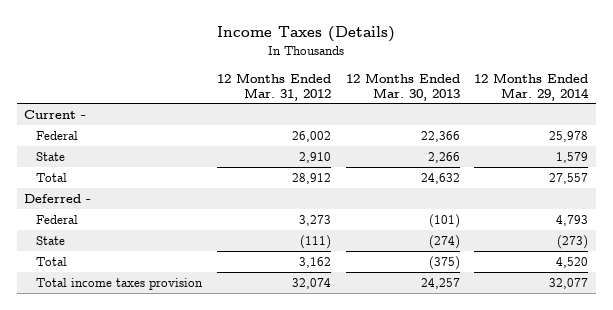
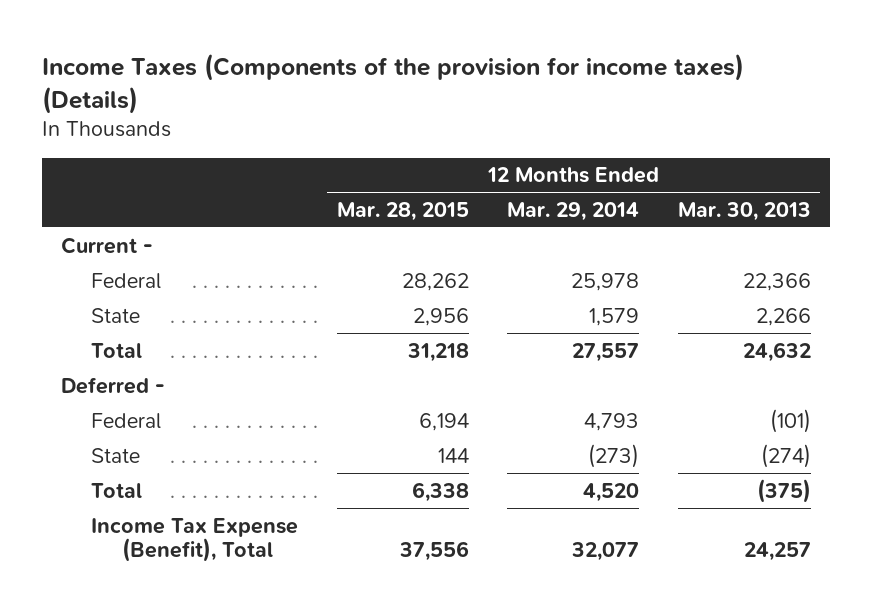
- Income Taxes (Details)
+ Income Taxes (Components of the provision for income taxes) (Details)
- | 12 Months Ended Mar. 31, 2012 | 12 Months Ended Mar. 30, 2013 | 12 Months Ended Mar. 29, 2014
+ | 12 Months Ended Mar. 28, 2015 | 12 Months Ended Mar. 29, 2014 | 12 Months Ended Mar. 30, 2013
- Total income taxes provision | 32,074 | 24,257 | 32,077
+ Income Tax Expense (Benefit), Total | 37,556 | 32,077 | 24,257

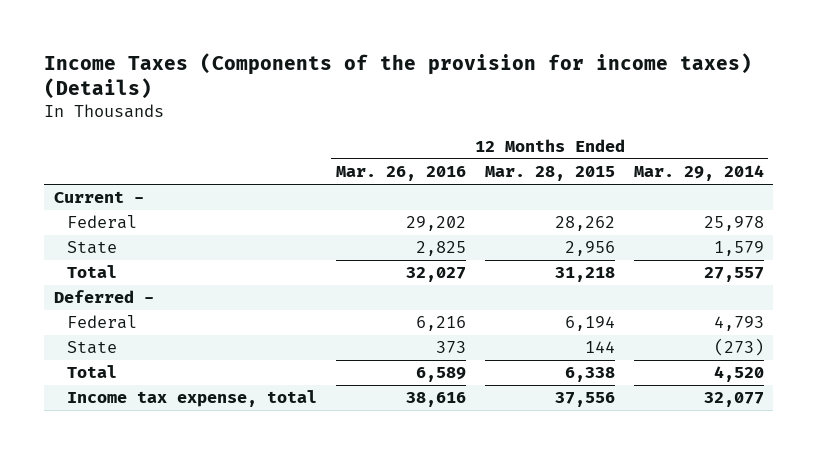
- | 12 Months Ended Mar. 28, 2015 | 12 Months Ended Mar. 29, 2014 | 12 Months Ended Mar. 30, 2013
+ | 12 Months Ended Mar. 26, 2016 | 12 Months Ended Mar. 28, 2015 | 12 Months Ended Mar. 29, 2014
- Income Tax Expense (Benefit), Total | 37,556 | 32,077 | 24,257
+ Income tax expense, total | 38,616 | 37,556 | 32,077

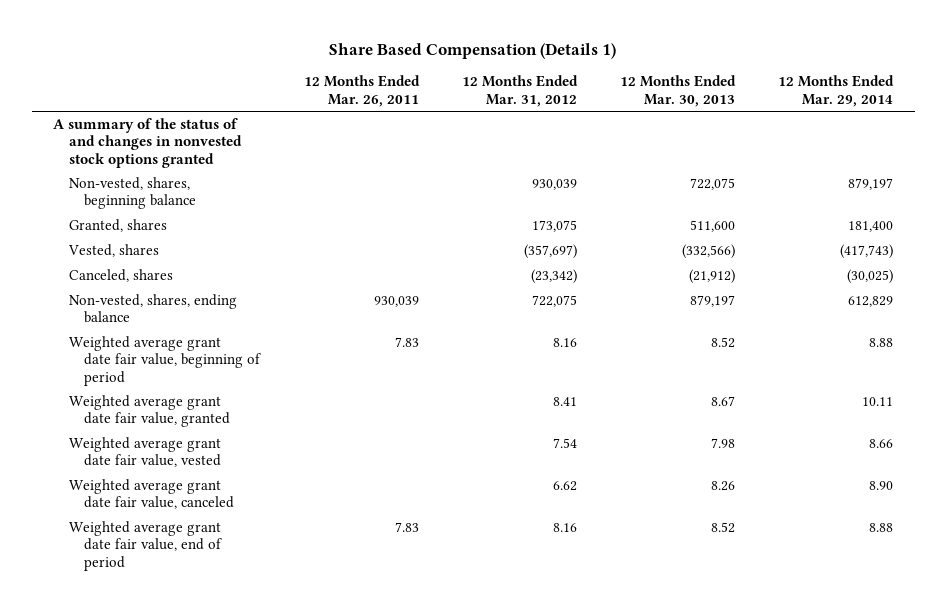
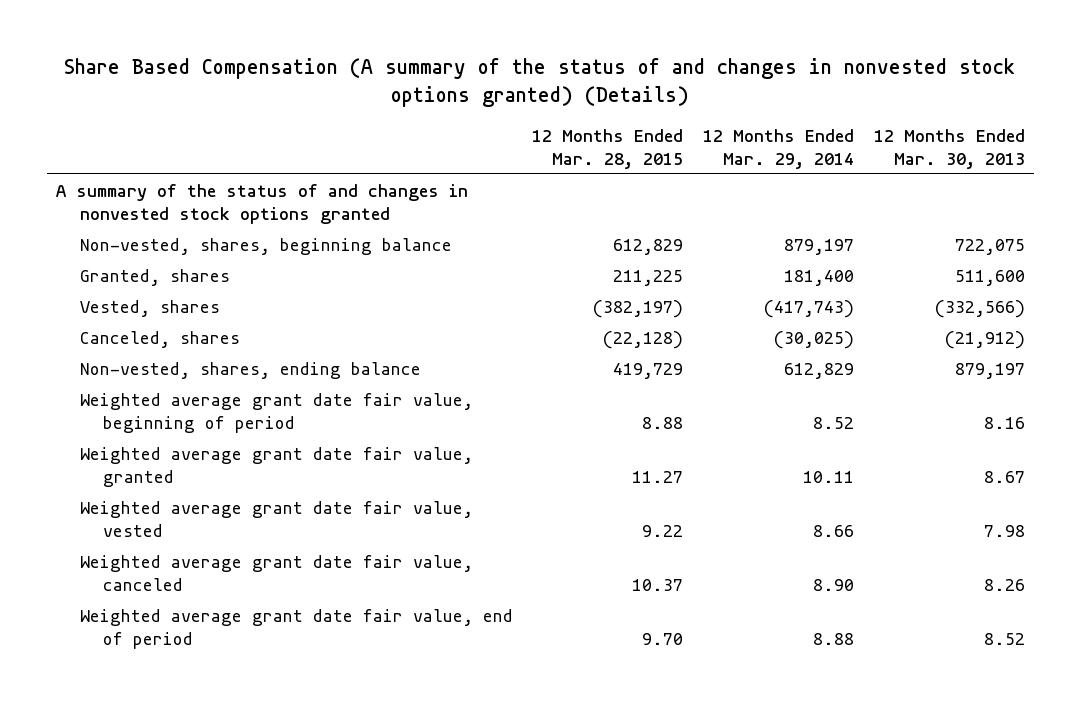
- Share Based Compensation (Details 1)
+ Share Based Compensation (A summary of the status of and changes in nonvested stock options granted) (Details)
- | 12 Months Ended Mar. 26, 2011 | 12 Months Ended Mar. 31, 2012 | 12 Months Ended Mar. 30, 2013 | 12 Months Ended Mar. 29, 2014
+ | 12 Months Ended Mar. 28, 2015 | 12 Months Ended Mar. 29, 2014 | 12 Months Ended Mar. 30, 2013
- Weighted average grant date fair value, beginning of period | 7.83 | 8.16 | 8.52 | 8.88
+ Weighted average grant date fair value, beginning of period | 8.88 | 8.52 | 8.16

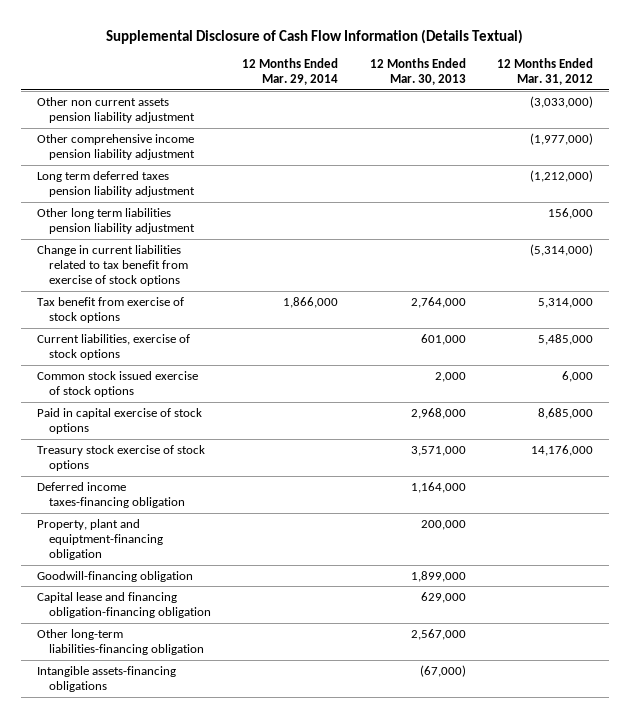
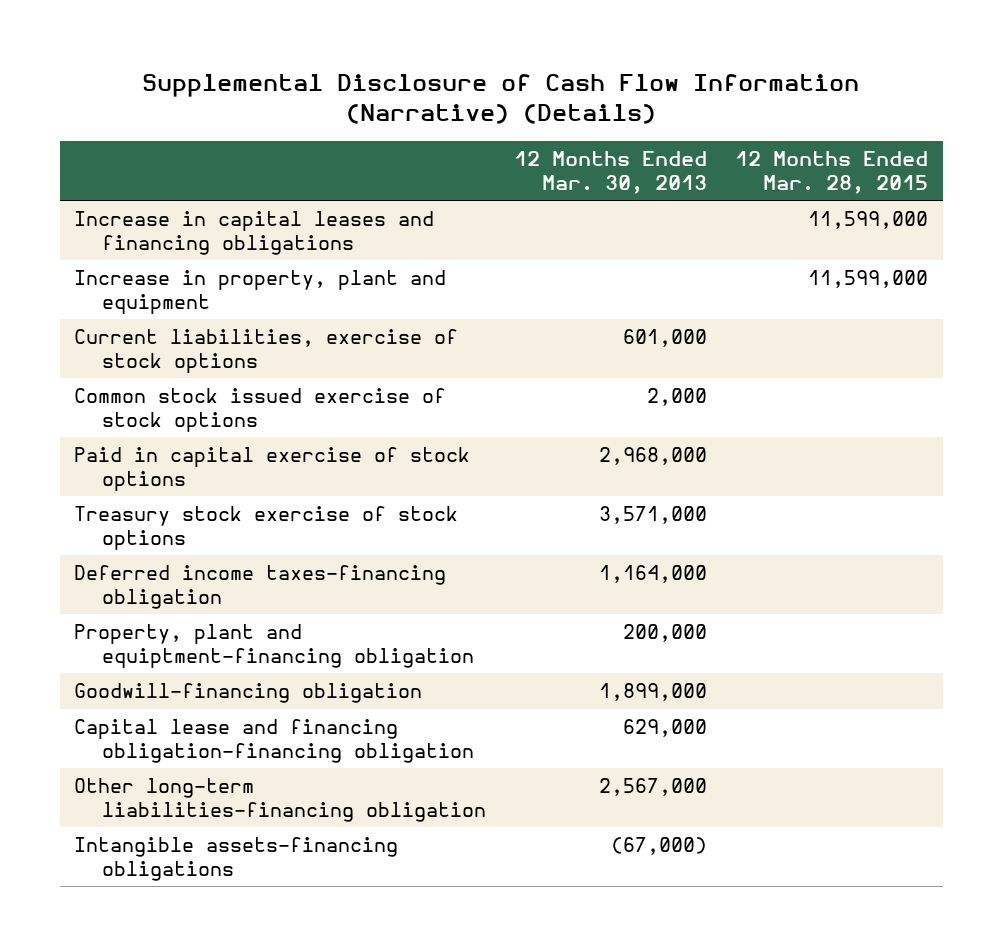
- Supplemental Disclosure of Cash Flow Information (Details Textual)
+ Supplemental Disclosure of Cash Flow Information (Narrative) (Details)
- | 12 Months Ended Mar. 29, 2014 | 12 Months Ended Mar. 30, 2013 | 12 Months Ended Mar. 31, 2012
+ | 12 Months Ended Mar. 30, 2013 | 12 Months Ended Mar. 28, 2015
- Other non current assets pension liability adjustment | | | (3,033,000)
- Other comprehensive income pension liability adjustment | | | (1,977,000)
- Long term deferred taxes pension liability adjustment | | | (1,212,000)
- Other long term liabilities pension liability adjustment | | | 156,000
- Change in current liabilities related to tax benefit from exercise of stock options | | | (5,314,000)
- Tax benefit from exercise of stock options | 1,866,000 | 2,764,000 | 5,314,000
+ Increase in capital leases and financing obligations | | 11,599,000
+ Increase in property, plant and equipment | | 11,599,000

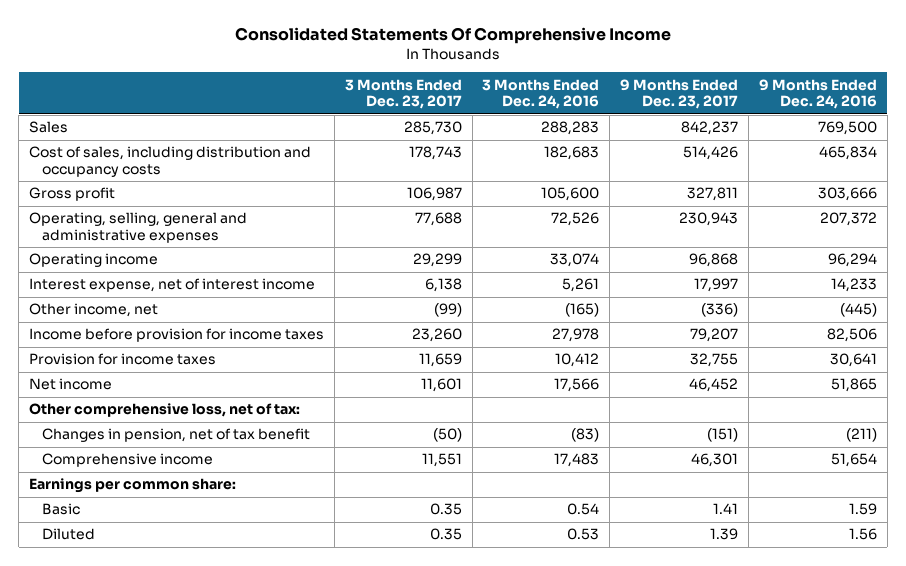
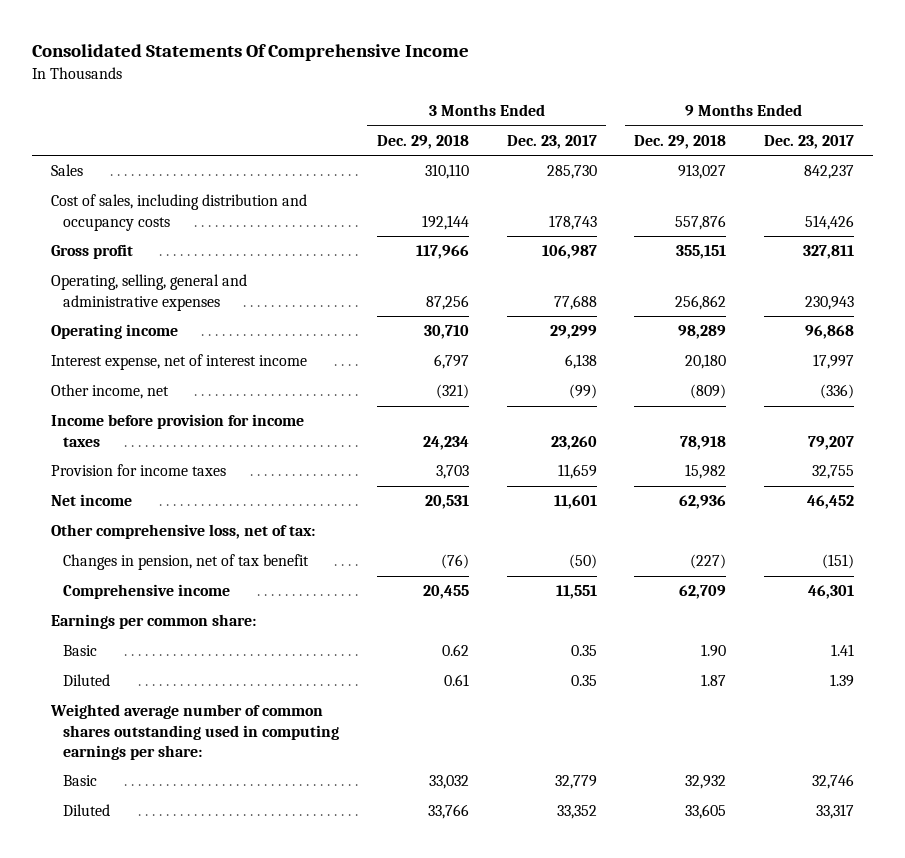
- | 3 Months Ended Dec. 23, 2017 | 3 Months Ended Dec. 24, 2016 | 9 Months Ended Dec. 23, 2017 | 9 Months Ended Dec. 24, 2016
+ | 3 Months Ended Dec. 29, 2018 | 3 Months Ended Dec. 23, 2017 | 9 Months Ended Dec. 29, 2018 | 9 Months Ended Dec. 23, 2017
+ Weighted average number of common shares outstanding used in computing earnings per share:
+ Basic | 33,032 | 32,779 | 32,932 | 32,746
+ Diluted | 33,766 | 33,352 | 33,605 | 33,317

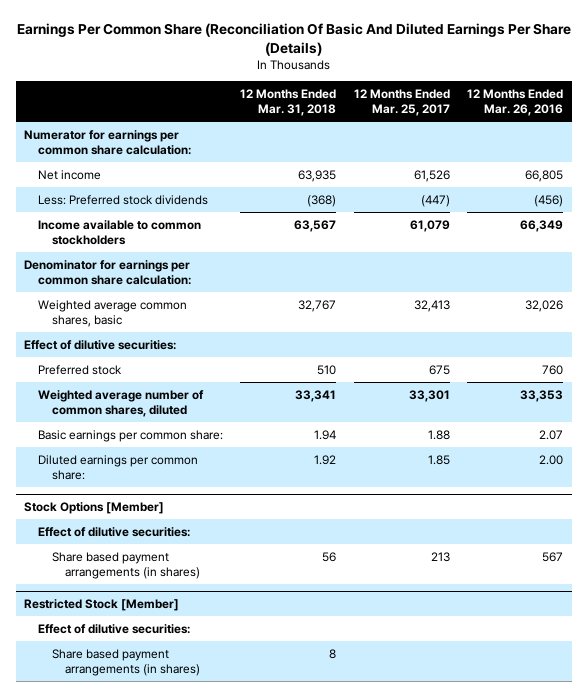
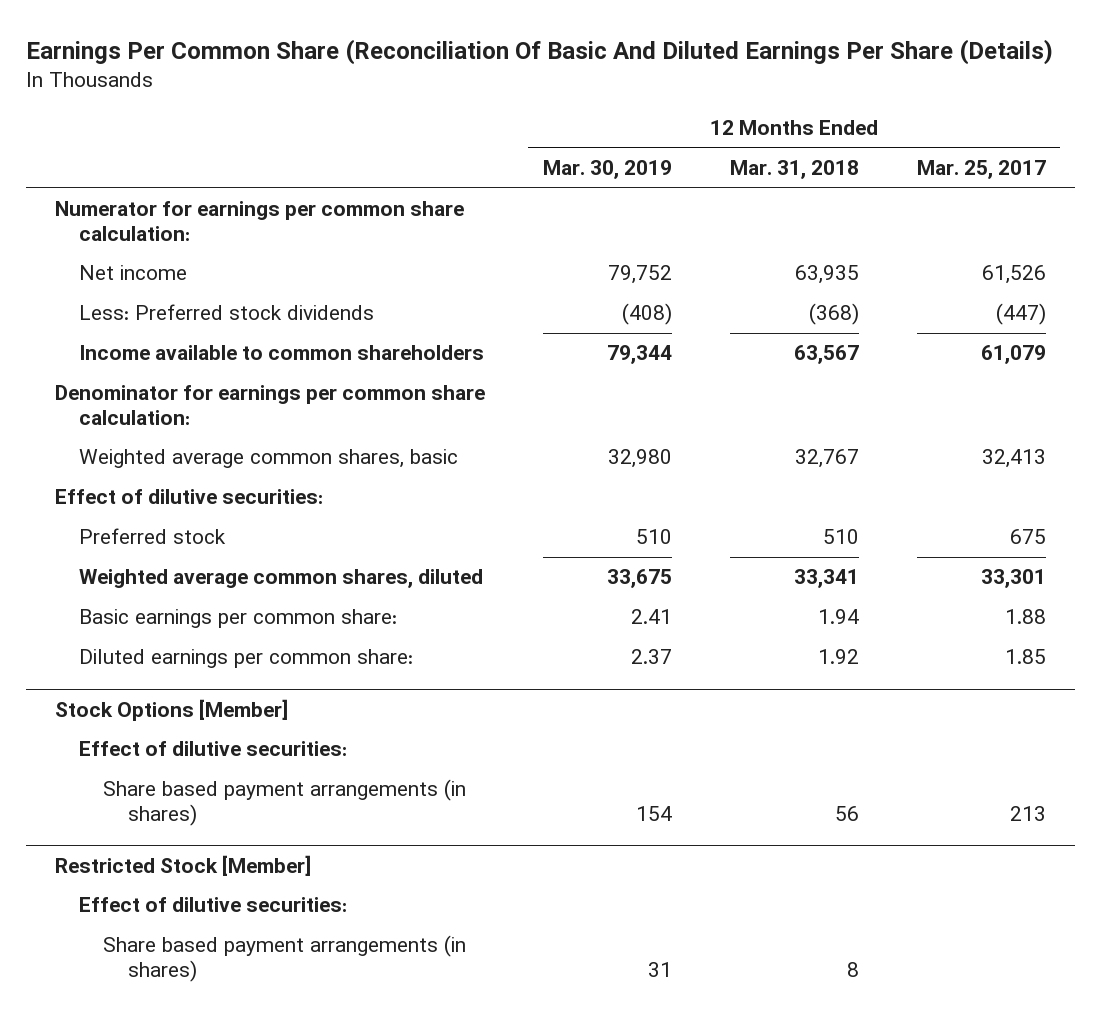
- | 12 Months Ended Mar. 31, 2018 | 12 Months Ended Mar. 25, 2017 | 12 Months Ended Mar. 26, 2016
+ | 12 Months Ended Mar. 30, 2019 | 12 Months Ended Mar. 31, 2018 | 12 Months Ended Mar. 25, 2017
- Income available to common stockholders | 63,567 | 61,079 | 66,349
+ Income available to common shareholders | 79,344 | 63,567 | 61,079
- Weighted average number of common shares, diluted | 33,341 | 33,301 | 33,353
+ Weighted average common shares, diluted | 33,675 | 33,341 | 33,301

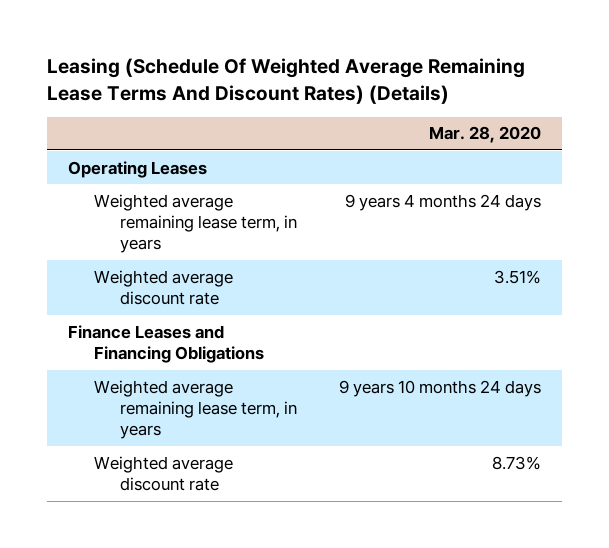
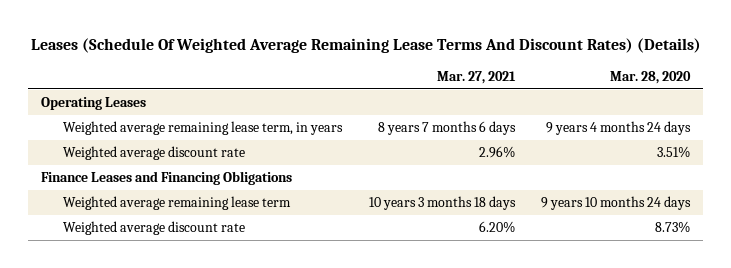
- Leasing (Schedule Of Weighted Average Remaining Lease Terms And Discount Rates) (Details)
+ Leases (Schedule Of Weighted Average Remaining Lease Terms And Discount Rates) (Details)
- | Mar. 28, 2020
+ | Mar. 27, 2021 | Mar. 28, 2020
- Weighted average remaining lease term, in years | 9 years 10 months 24 days
+ Weighted average remaining lease term | 10 years 3 months 18 days | 9 years 10 months 24 days

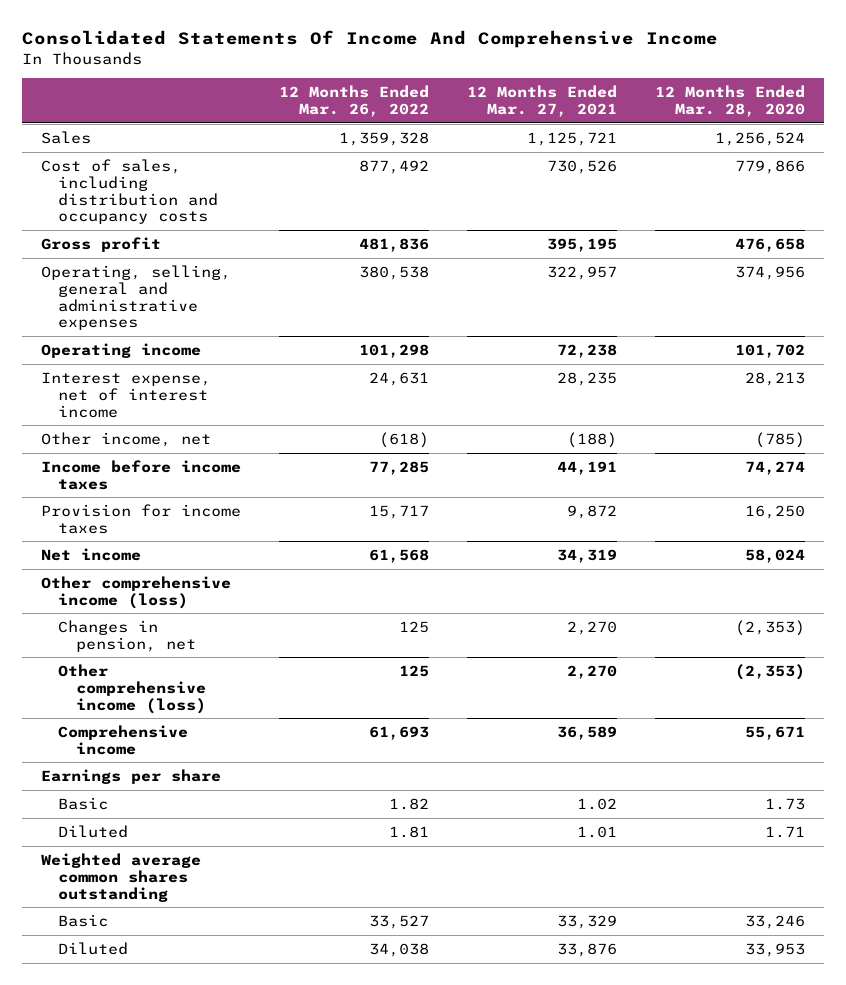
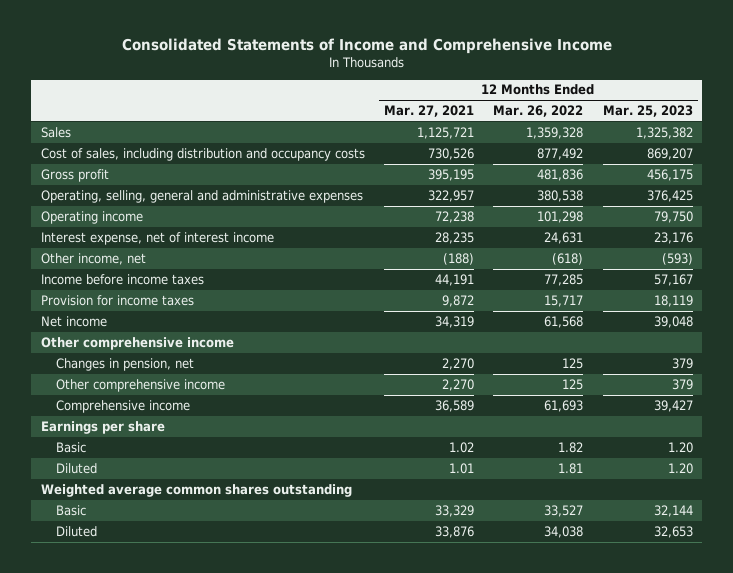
- Consolidated Statements Of Income And Comprehensive Income
+ Consolidated Statements of Income and Comprehensive Income
- | 12 Months Ended Mar. 26, 2022 | 12 Months Ended Mar. 27, 2021 | 12 Months Ended Mar. 28, 2020
+ | 12 Months Ended Mar. 27, 2021 | 12 Months Ended Mar. 26, 2022 | 12 Months Ended Mar. 25, 2023
- Other comprehensive income (loss)
+ Other comprehensive income
- Other comprehensive income (loss) | 125 | 2,270 | (2,353)
+ Other comprehensive income | 2,270 | 125 | 379

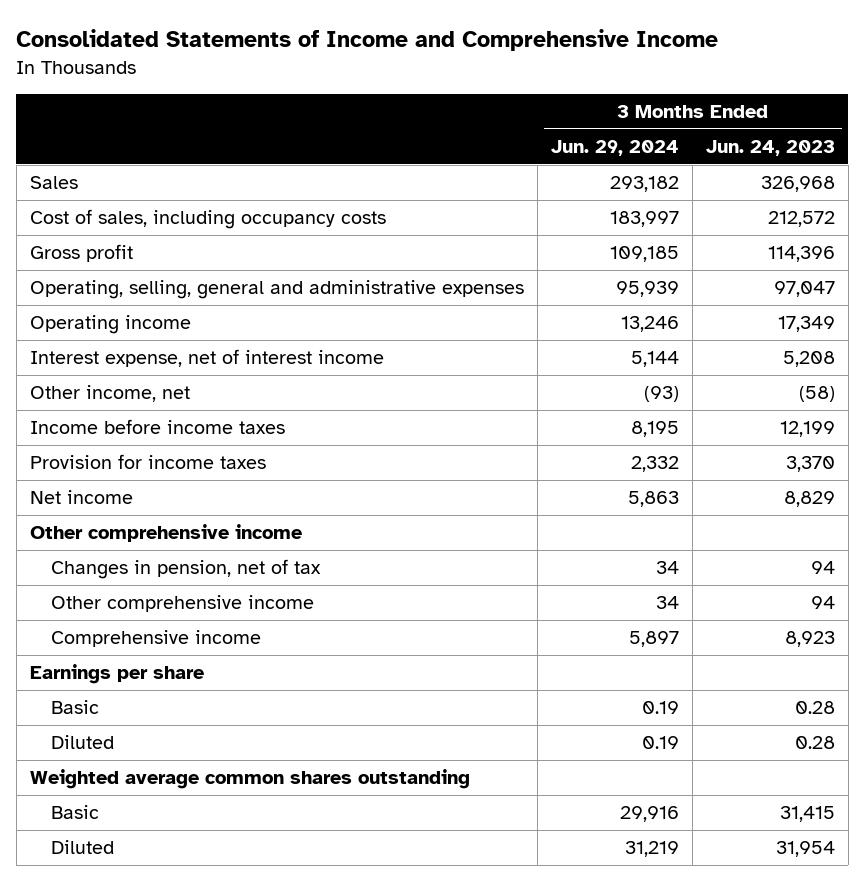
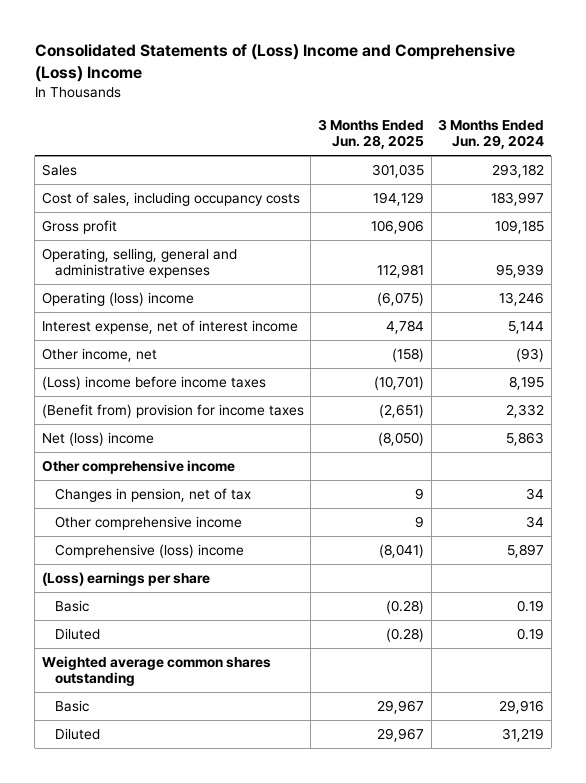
- Consolidated Statements of Income and Comprehensive Income
+ Consolidated Statements of (Loss) Income and Comprehensive (Loss) Income
- | 3 Months Ended Jun. 29, 2024 | 3 Months Ended Jun. 24, 2023
+ | 3 Months Ended Jun. 28, 2025 | 3 Months Ended Jun. 29, 2024
- Operating income | 13,246 | 17,349
+ Operating (loss) income | (6,075) | 13,246
- Income before income taxes | 8,195 | 12,199
- Provision for income taxes | 2,332 | 3,370
- Net income | 5,863 | 8,829
+ (Loss) income before income taxes | (10,701) | 8,195
+ (Benefit from) provision for income taxes | (2,651) | 2,332
+ Net (loss) income | (8,050) | 5,863
- Comprehensive income | 5,897 | 8,923
- Earnings per share
+ Comprehensive (loss) income | (8,041) | 5,897
+ (Loss) earnings per share

